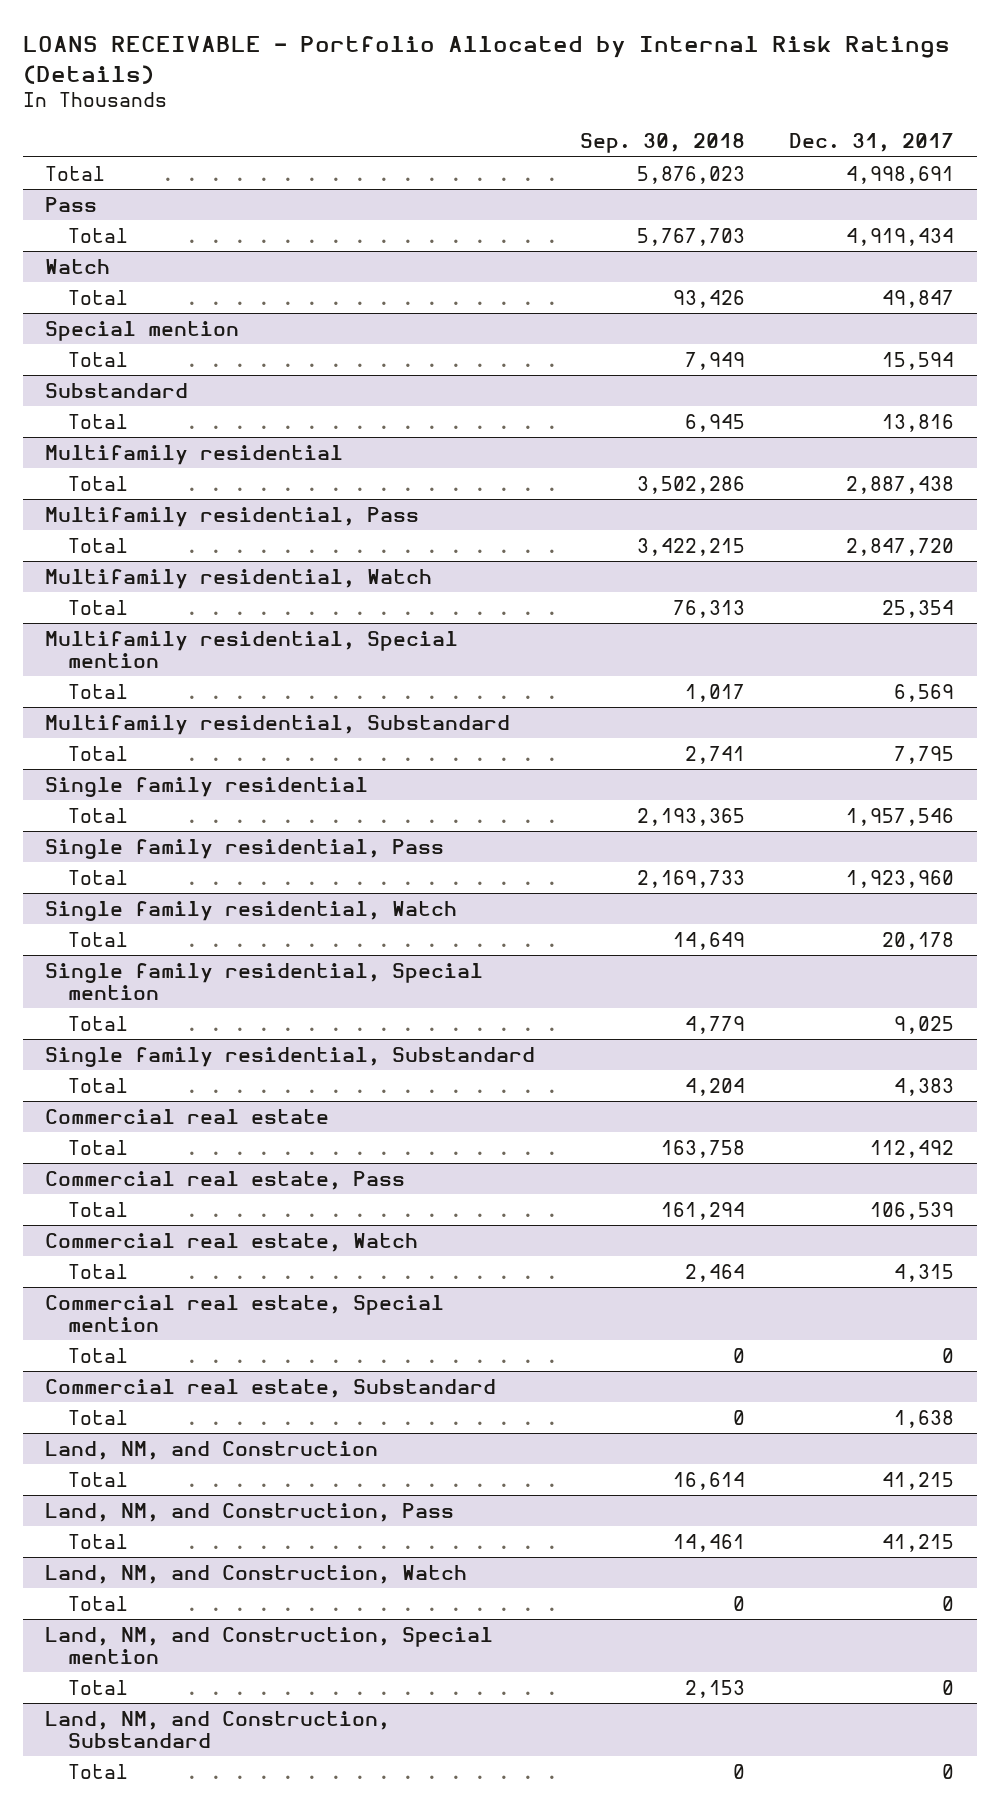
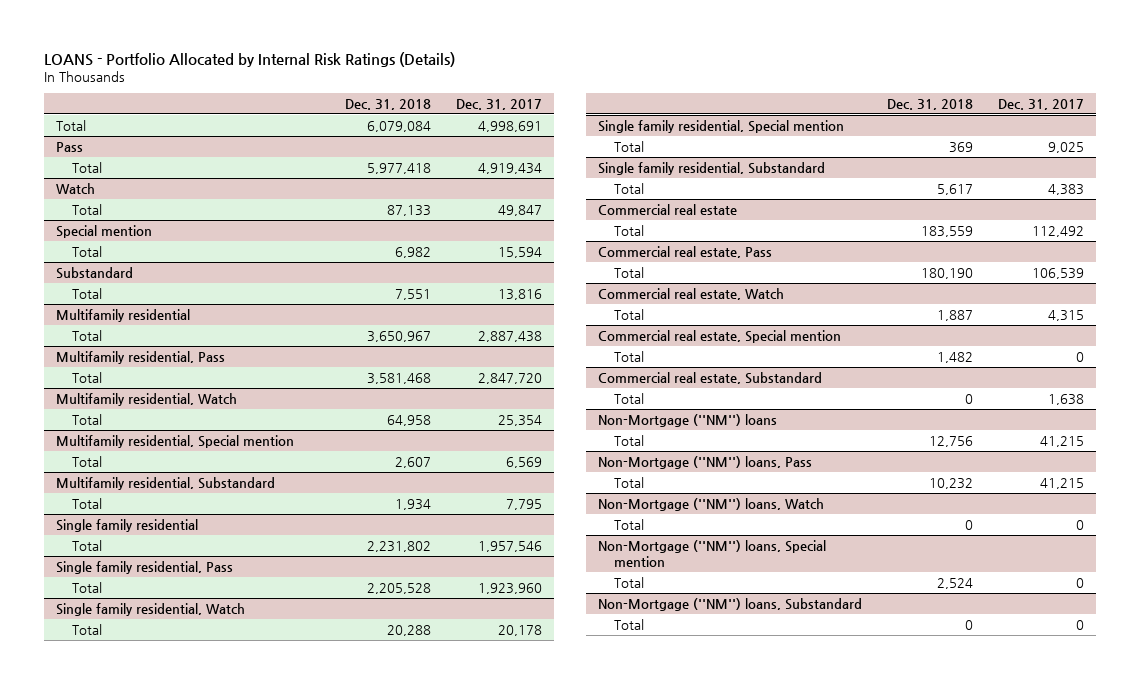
- LOANS RECEIVABLE - Portfolio Allocated by Internal Risk Ratings (Details)
+ LOANS - Portfolio Allocated by Internal Risk Ratings (Details)
- | Sep. 30, 2018 | Dec. 31, 2017
+ | Dec. 31, 2018 | Dec. 31, 2017
- Land, NM, and Construction
+ Non-Mortgage (''NM'') loans
- Land, NM, and Construction, Pass
+ Non-Mortgage (''NM'') loans, Pass
- Land, NM, and Construction, Watch
+ Non-Mortgage (''NM'') loans, Watch
- Land, NM, and Construction, Special mention
+ Non-Mortgage (''NM'') loans, Special mention
- Land, NM, and Construction, Substandard
+ Non-Mortgage (''NM'') loans, Substandard

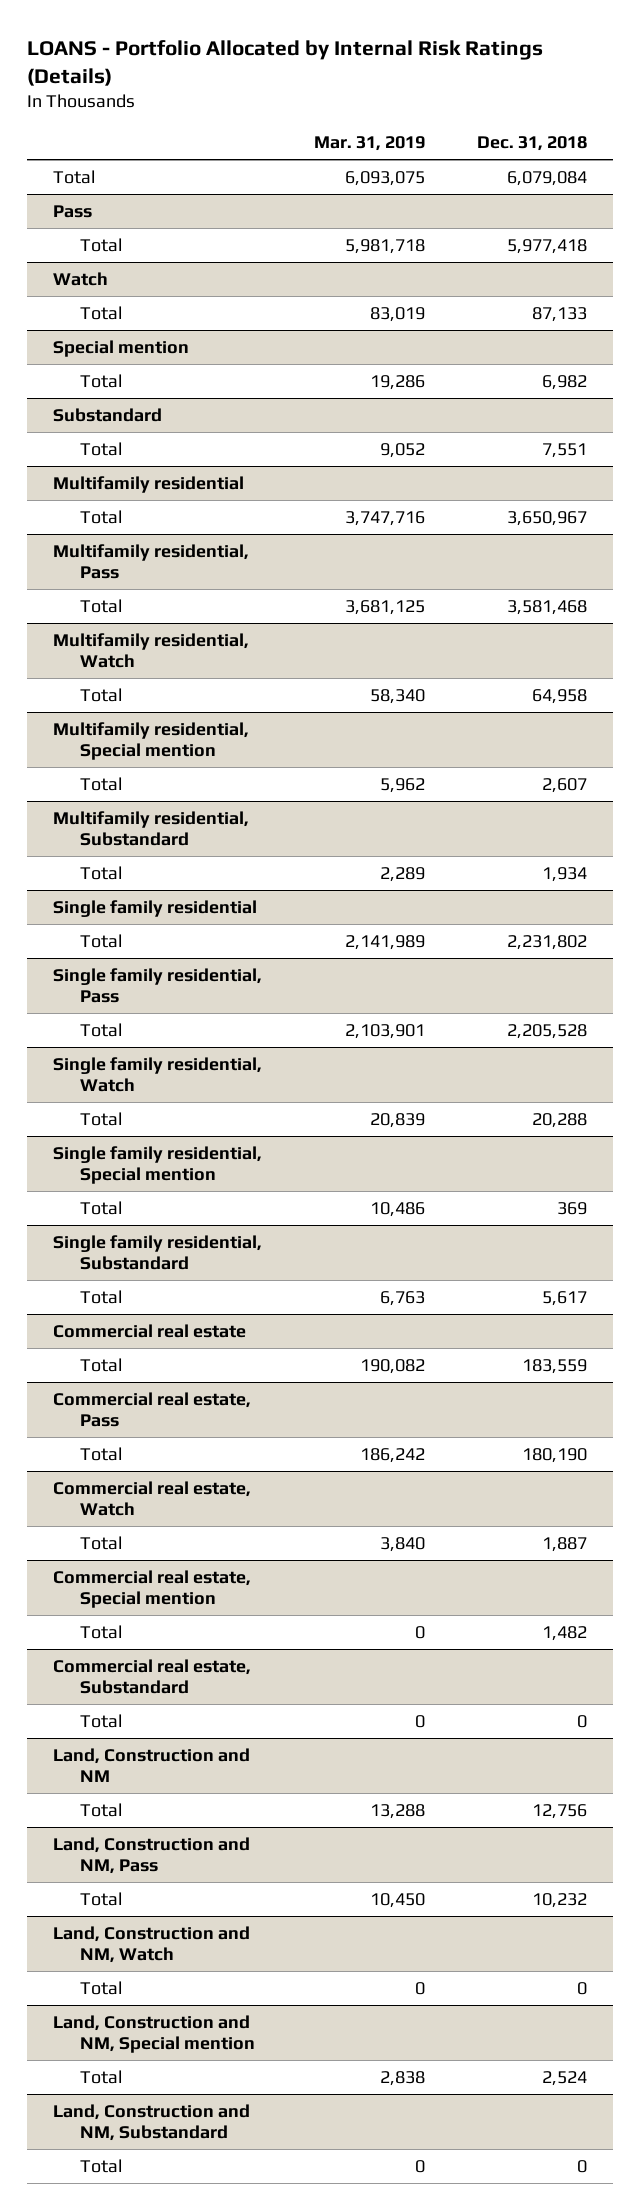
- | Dec. 31, 2018 | Dec. 31, 2017
+ | Mar. 31, 2019 | Dec. 31, 2018
- Non-Mortgage (''NM'') loans
+ Land, Construction and NM
- Non-Mortgage (''NM'') loans, Pass
+ Land, Construction and NM, Pass
- Non-Mortgage (''NM'') loans, Watch
+ Land, Construction and NM, Watch
- Non-Mortgage (''NM'') loans, Special mention
+ Land, Construction and NM, Special mention
- Non-Mortgage (''NM'') loans, Substandard
+ Land, Construction and NM, Substandard

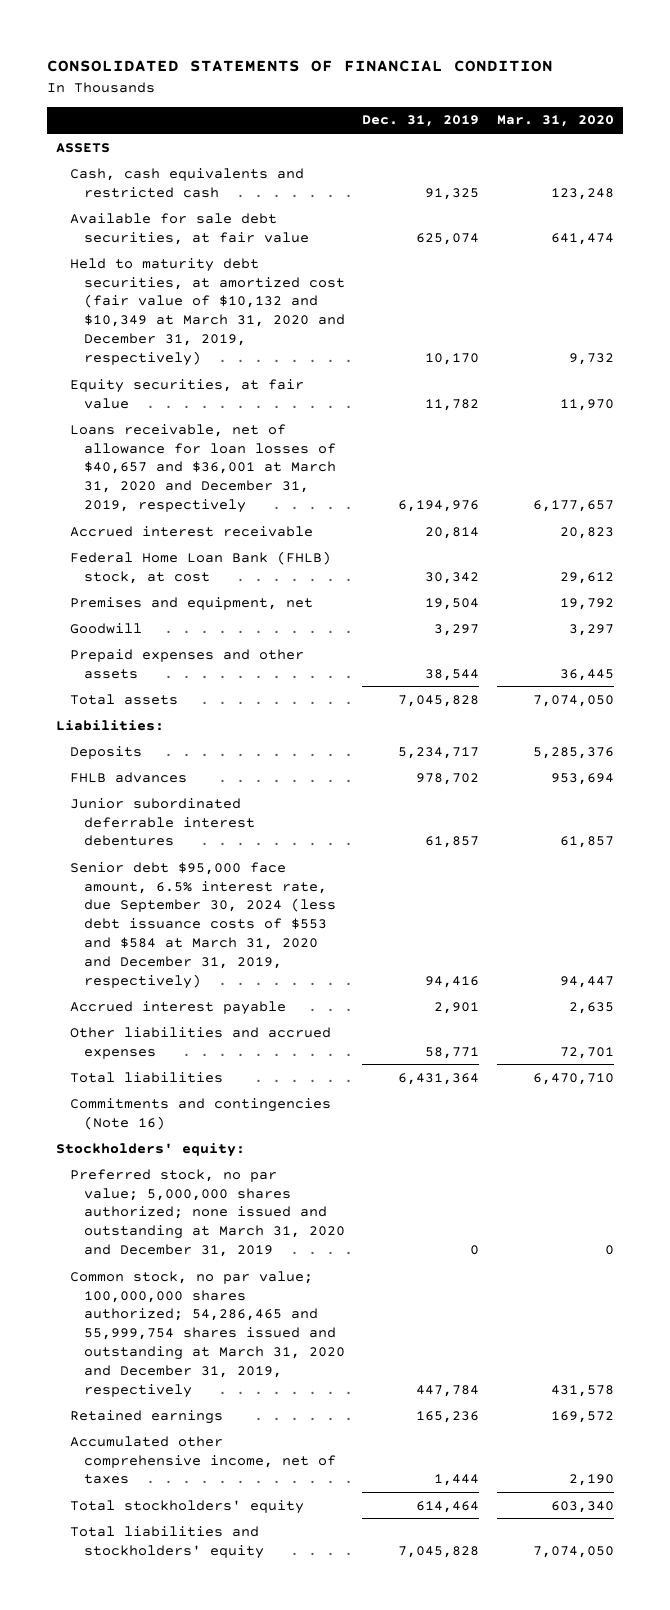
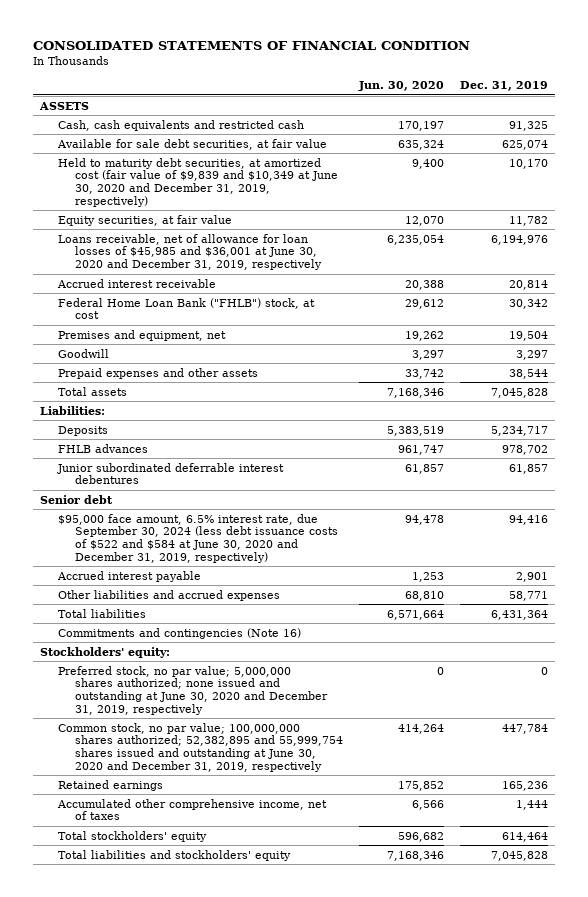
- | Dec. 31, 2019 | Mar. 31, 2020
+ | Jun. 30, 2020 | Dec. 31, 2019
- Held to maturity debt securities, at amortized cost (fair value of $10,132 and $10,349 at March 31, 2020 and December 31, 2019, respectively) | 10,170 | 9,732
+ Held to maturity debt securities, at amortized cost (fair value of $9,839 and $10,349 at June 30, 2020 and December 31, 2019, respectively) | 9,400 | 10,170
- Loans receivable, net of allowance for loan losses of $40,657 and $36,001 at March 31, 2020 and December 31, 2019, respectively | 6,194,976 | 6,177,657
+ Loans receivable, net of allowance for loan losses of $45,985 and $36,001 at June 30, 2020 and December 31, 2019, respectively | 6,235,054 | 6,194,976
- Federal Home Loan Bank (FHLB) stock, at cost | 30,342 | 29,612
+ Federal Home Loan Bank ("FHLB") stock, at cost | 29,612 | 30,342
- Senior debt $95,000 face amount, 6.5% interest rate, due September 30, 2024 (less debt issuance costs of $553 and $584 at March 31, 2020 and December 31, 2019, respectively) | 94,416 | 94,447
+ Senior debt
+ $95,000 face amount, 6.5% interest rate, due September 30, 2024 (less debt issuance costs of $522 and $584 at June 30, 2020 and December 31, 2019, respectively) | 94,478 | 94,416
- Preferred stock, no par value; 5,000,000 shares authorized; none issued and outstanding at March 31, 2020 and December 31, 2019 | 0 | 0
- Common stock, no par value; 100,000,000 shares authorized; 54,286,465 and 55,999,754 shares issued and outstanding at March 31, 2020 and December 31, 2019, respectively | 447,784 | 431,578
+ Preferred stock, no par value; 5,000,000 shares authorized; none issued and outstanding at June 30, 2020 and December 31, 2019, respectively | 0 | 0
+ Common stock, no par value; 100,000,000 shares authorized; 52,382,895 and 55,999,754 shares issued and outstanding at June 30, 2020 and December 31, 2019, respectively | 414,264 | 447,784

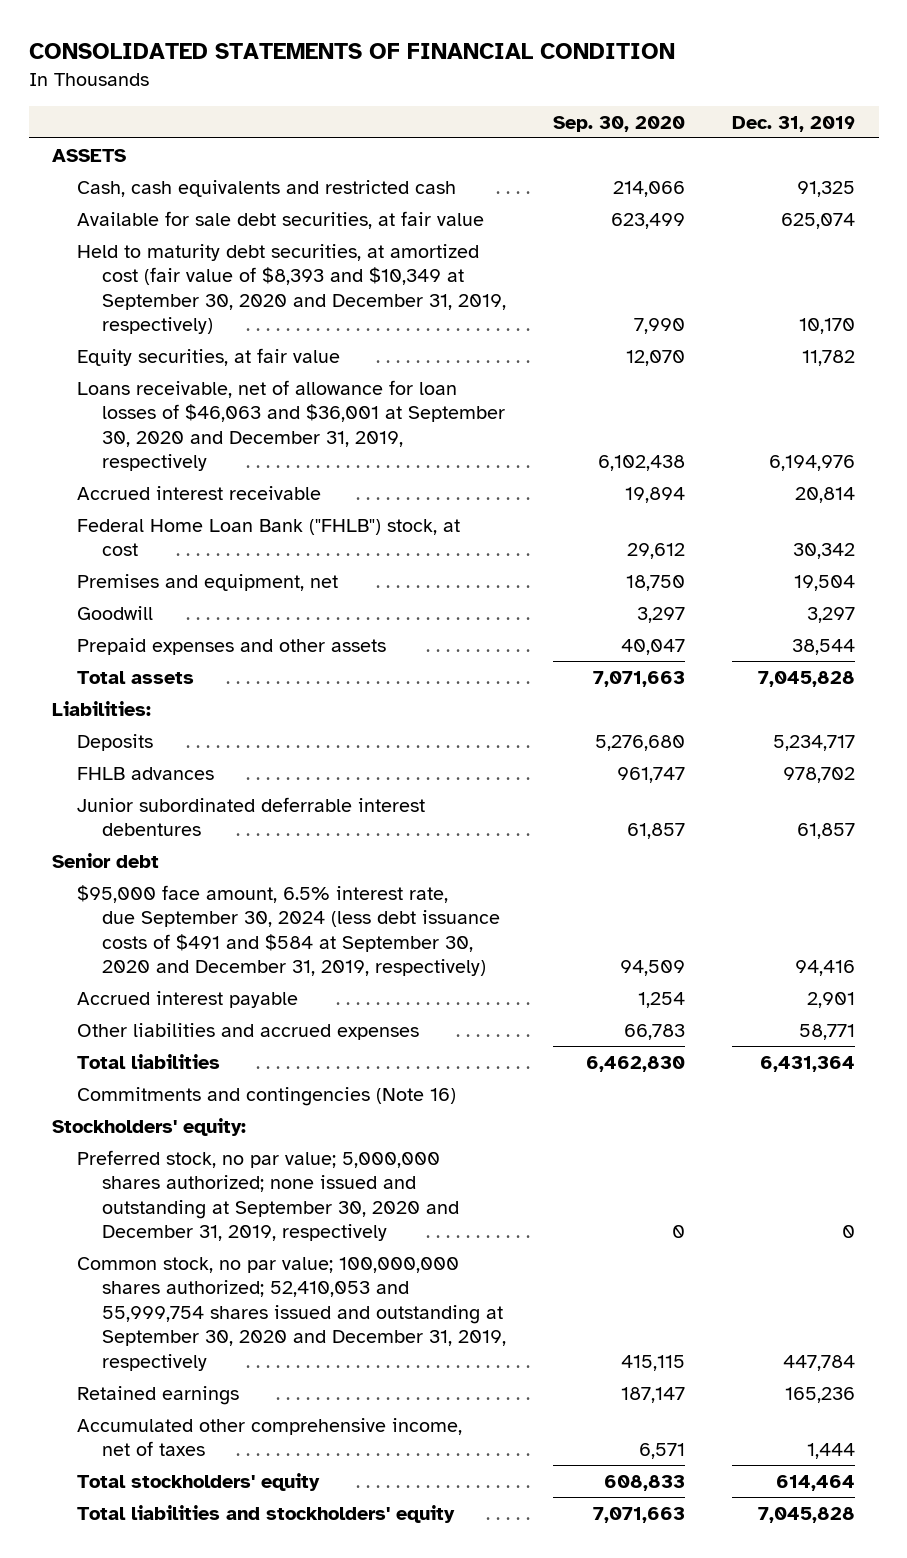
- | Jun. 30, 2020 | Dec. 31, 2019
+ | Sep. 30, 2020 | Dec. 31, 2019
- Held to maturity debt securities, at amortized cost (fair value of $9,839 and $10,349 at June 30, 2020 and December 31, 2019, respectively) | 9,400 | 10,170
+ Held to maturity debt securities, at amortized cost (fair value of $8,393 and $10,349 at September 30, 2020 and December 31, 2019, respectively) | 7,990 | 10,170
- Loans receivable, net of allowance for loan losses of $45,985 and $36,001 at June 30, 2020 and December 31, 2019, respectively | 6,235,054 | 6,194,976
+ Loans receivable, net of allowance for loan losses of $46,063 and $36,001 at September 30, 2020 and December 31, 2019, respectively | 6,102,438 | 6,194,976
- $95,000 face amount, 6.5% interest rate, due September 30, 2024 (less debt issuance costs of $522 and $584 at June 30, 2020 and December 31, 2019, respectively) | 94,478 | 94,416
+ $95,000 face amount, 6.5% interest rate, due September 30, 2024 (less debt issuance costs of $491 and $584 at September 30, 2020 and December 31, 2019, respectively) | 94,509 | 94,416
- Preferred stock, no par value; 5,000,000 shares authorized; none issued and outstanding at June 30, 2020 and December 31, 2019, respectively | 0 | 0
- Common stock, no par value; 100,000,000 shares authorized; 52,382,895 and 55,999,754 shares issued and outstanding at June 30, 2020 and December 31, 2019, respectively | 414,264 | 447,784
+ Preferred stock, no par value; 5,000,000 shares authorized; none issued and outstanding at September 30, 2020 and December 31, 2019, respectively | 0 | 0
+ Common stock, no par value; 100,000,000 shares authorized; 52,410,053 and 55,999,754 shares issued and outstanding at September 30, 2020 and December 31, 2019, respectively | 415,115 | 447,784

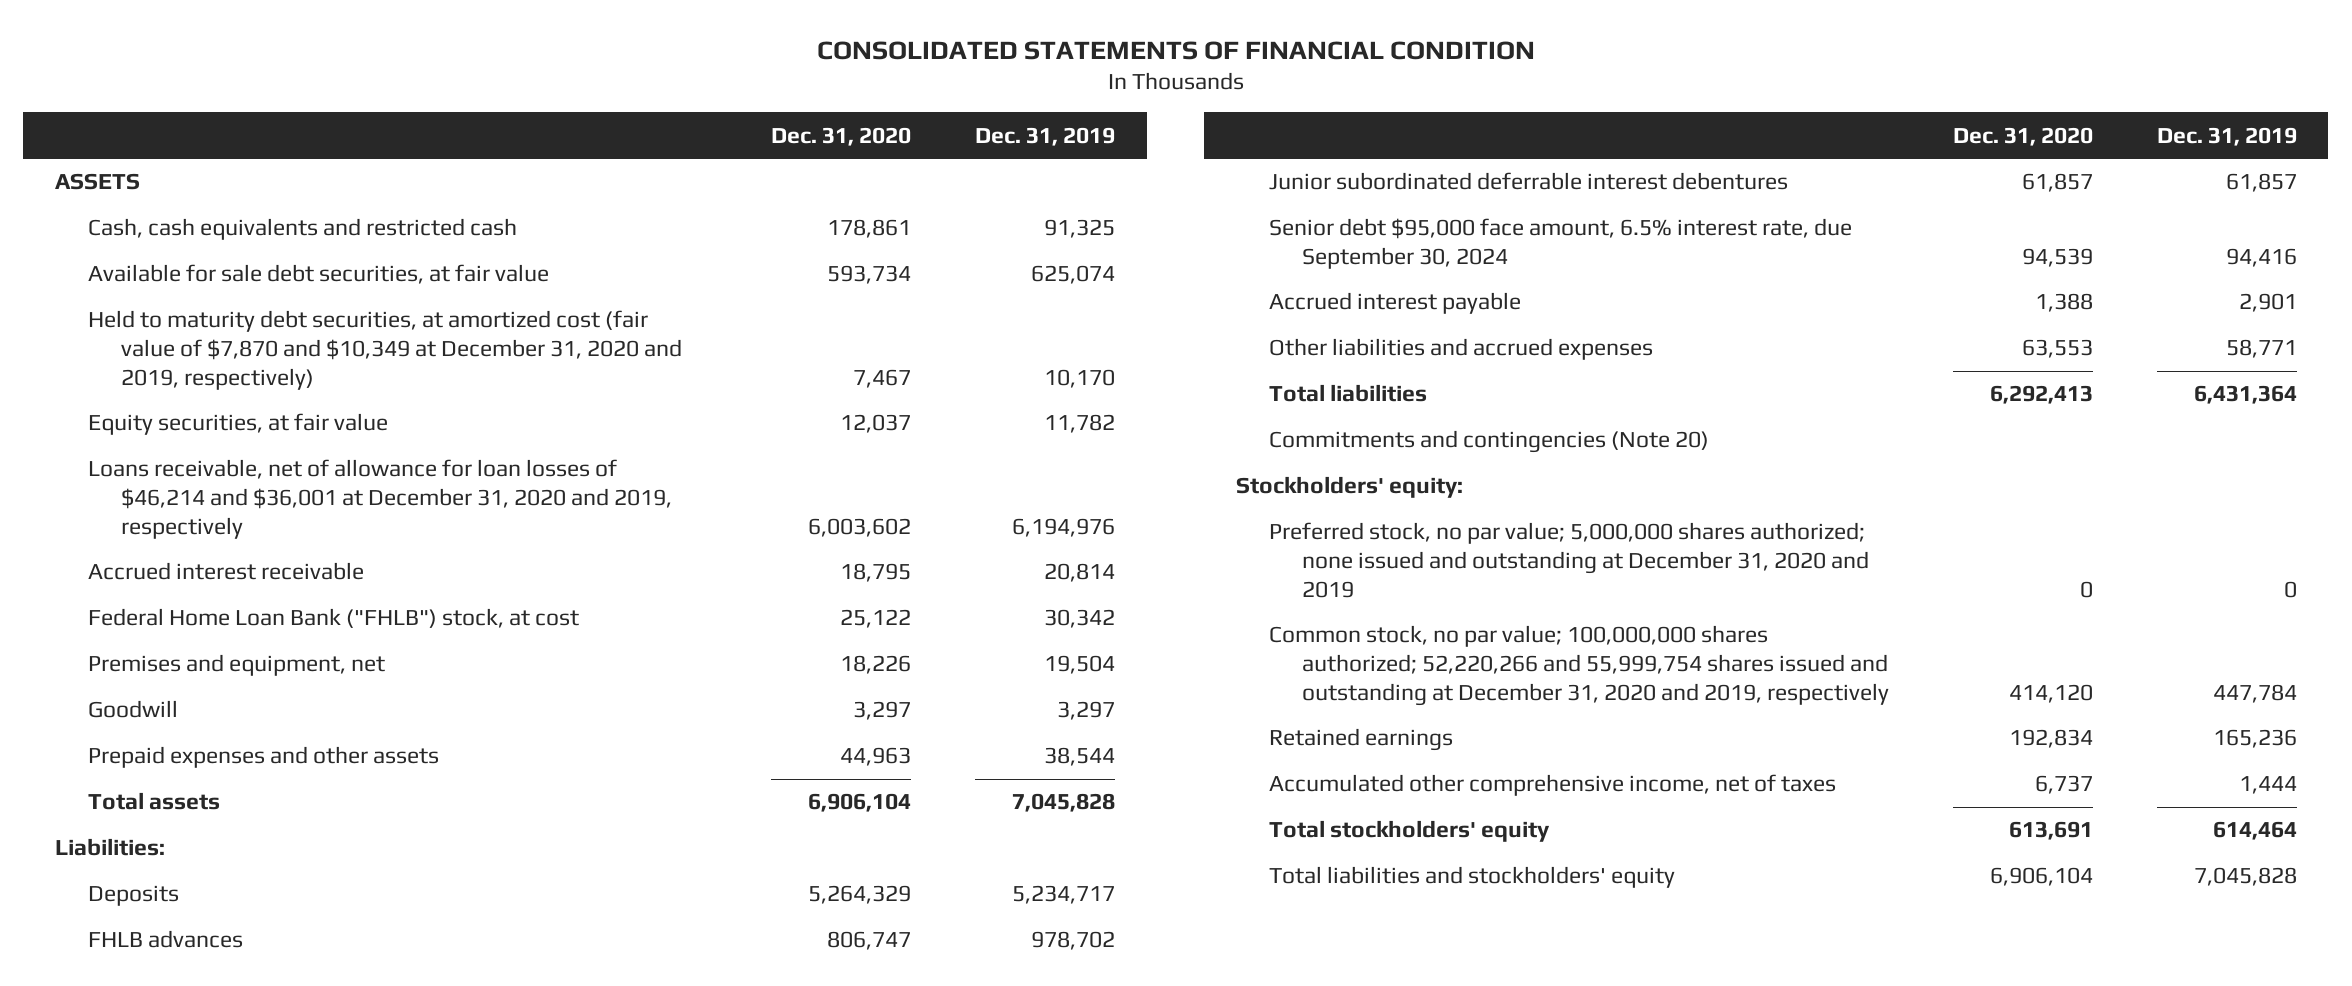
- | Sep. 30, 2020 | Dec. 31, 2019
+ | Dec. 31, 2020 | Dec. 31, 2019
- Held to maturity debt securities, at amortized cost (fair value of $8,393 and $10,349 at September 30, 2020 and December 31, 2019, respectively) | 7,990 | 10,170
+ Held to maturity debt securities, at amortized cost (fair value of $7,870 and $10,349 at December 31, 2020 and 2019, respectively) | 7,467 | 10,170
- Loans receivable, net of allowance for loan losses of $46,063 and $36,001 at September 30, 2020 and December 31, 2019, respectively | 6,102,438 | 6,194,976
+ Loans receivable, net of allowance for loan losses of $46,214 and $36,001 at December 31, 2020 and 2019, respectively | 6,003,602 | 6,194,976
- Senior debt
- $95,000 face amount, 6.5% interest rate, due September 30, 2024 (less debt issuance costs of $491 and $584 at September 30, 2020 and December 31, 2019, respectively) | 94,509 | 94,416
+ Senior debt $95,000 face amount, 6.5% interest rate, due September 30, 2024 | 94,539 | 94,416
- Commitments and contingencies (Note 16)
+ Commitments and contingencies (Note 20)
- Preferred stock, no par value; 5,000,000 shares authorized; none issued and outstanding at September 30, 2020 and December 31, 2019, respectively | 0 | 0
- Common stock, no par value; 100,000,000 shares authorized; 52,410,053 and 55,999,754 shares issued and outstanding at September 30, 2020 and December 31, 2019, respectively | 415,115 | 447,784
+ Preferred stock, no par value; 5,000,000 shares authorized; none issued and outstanding at December 31, 2020 and 2019 | 0 | 0
+ Common stock, no par value; 100,000,000 shares authorized; 52,220,266 and 55,999,754 shares issued and outstanding at December 31, 2020 and 2019, respectively | 414,120 | 447,784

